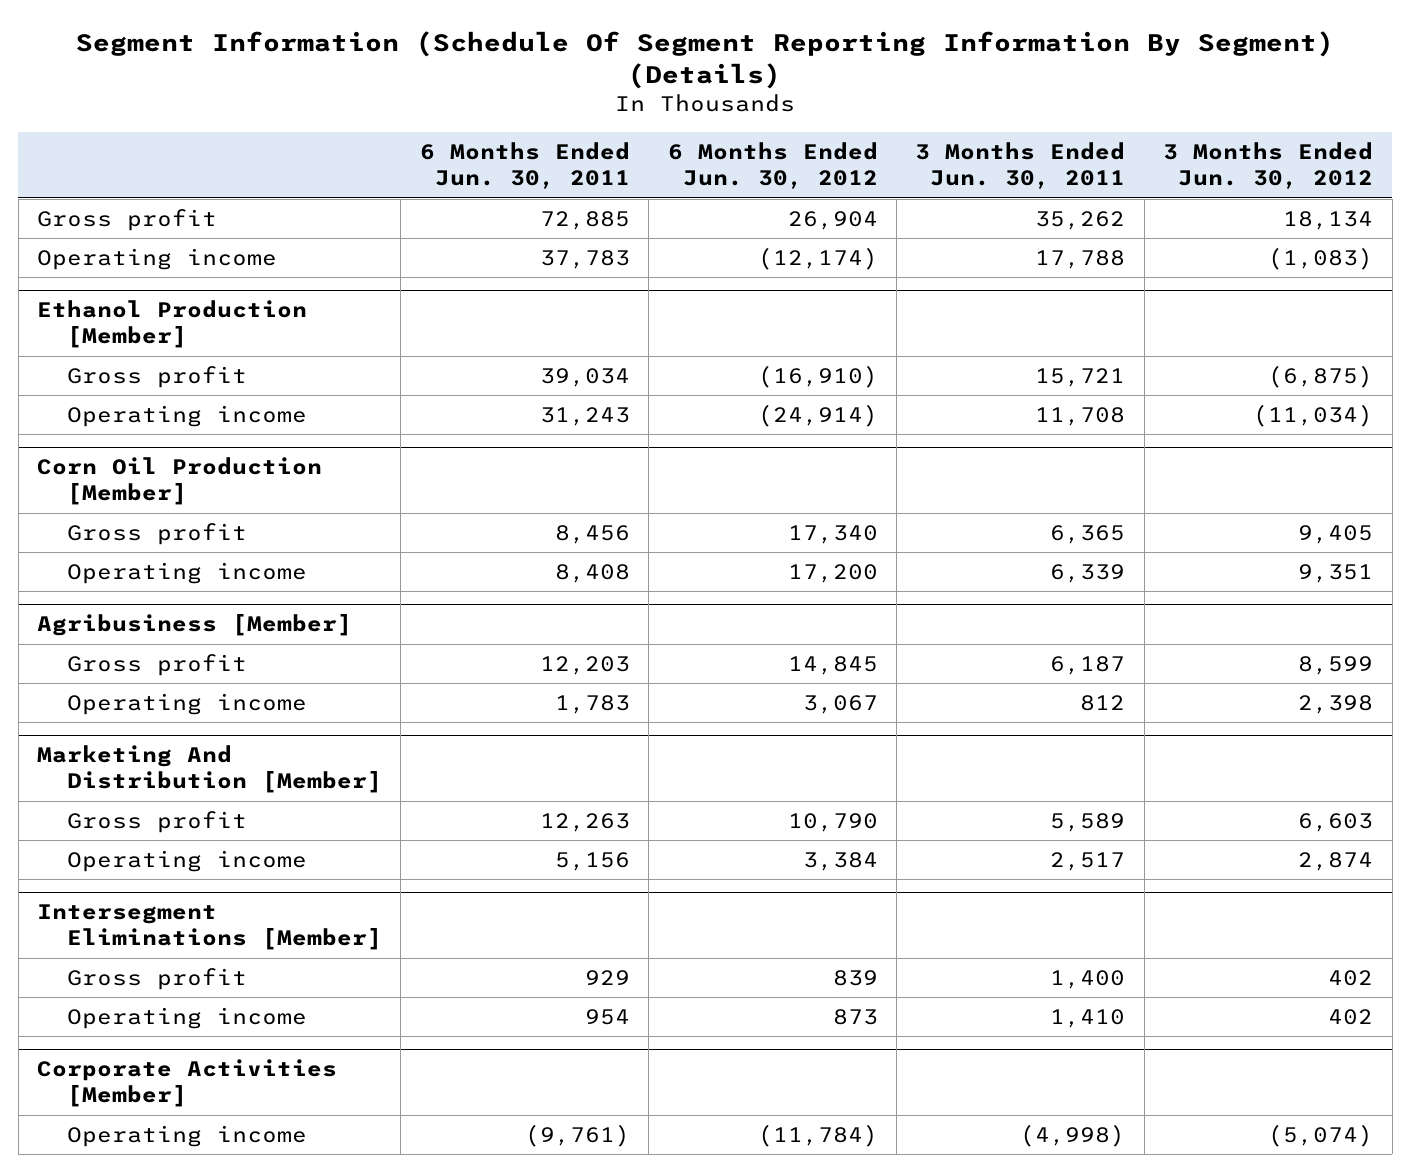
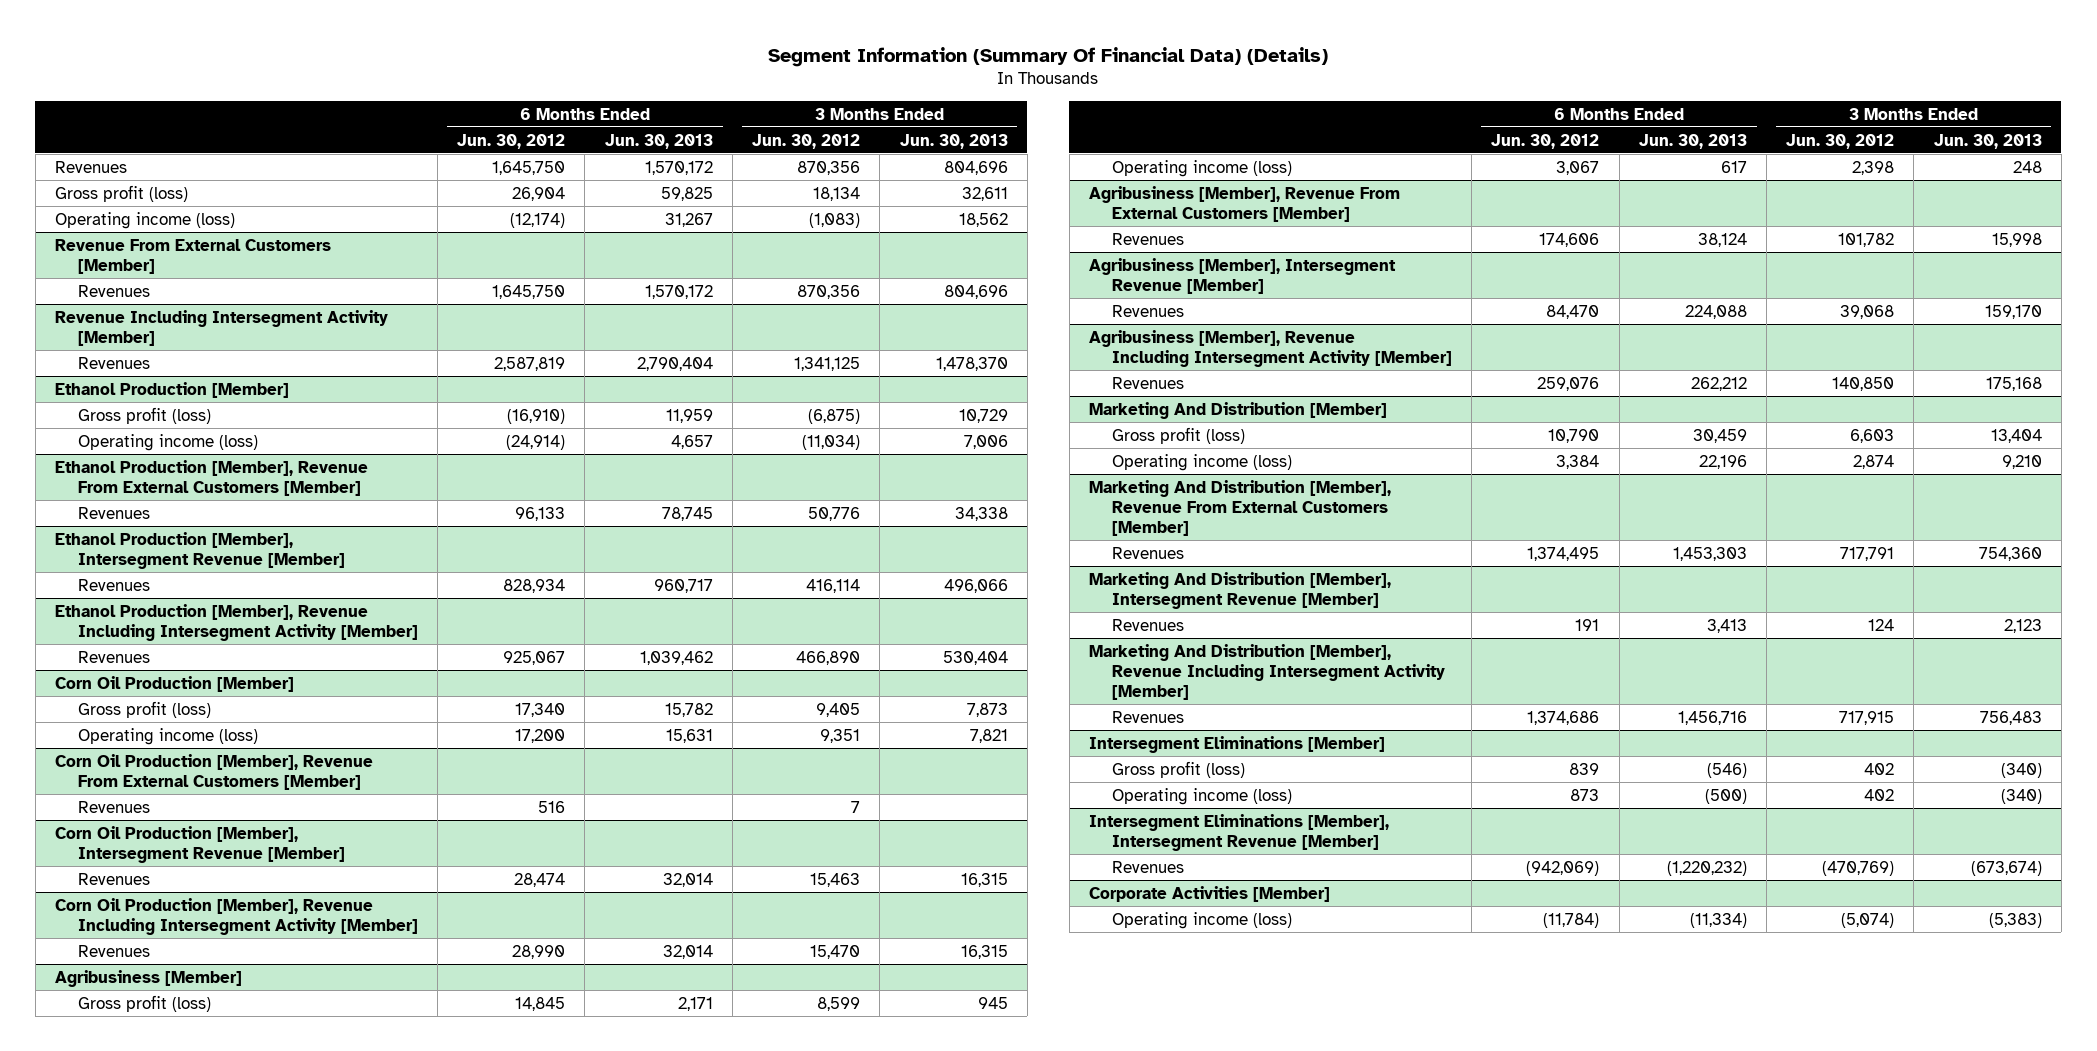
- Segment Information (Schedule Of Segment Reporting Information By Segment) (Details)
+ Segment Information (Summary Of Financial Data) (Details)
- | 6 Months Ended Jun. 30, 2011 | 6 Months Ended Jun. 30, 2012 | 3 Months Ended Jun. 30, 2011 | 3 Months Ended Jun. 30, 2012
+ | 6 Months Ended Jun. 30, 2012 | 6 Months Ended Jun. 30, 2013 | 3 Months Ended Jun. 30, 2012 | 3 Months Ended Jun. 30, 2013
- Gross profit | 72,885 | 26,904 | 35,262 | 18,134
- Operating income | 37,783 | (12,174) | 17,788 | (1,083)
+ Revenues | 1,645,750 | 1,570,172 | 870,356 | 804,696
+ Gross profit (loss) | 26,904 | 59,825 | 18,134 | 32,611
+ Operating income (loss) | (12,174) | 31,267 | (1,083) | 18,562
+ Revenue From External Customers [Member]
+ Revenues | 1,645,750 | 1,570,172 | 870,356 | 804,696
+ Revenue Including Intersegment Activity [Member]
+ Revenues | 2,587,819 | 2,790,404 | 1,341,125 | 1,478,370
@ Ethanol Production [Member]
- Gross profit | 39,034 | (16,910) | 15,721 | (6,875)
- Operating income | 31,243 | (24,914) | 11,708 | (11,034)
+ Gross profit (loss) | (16,910) | 11,959 | (6,875) | 10,729
+ Operating income (loss) | (24,914) | 4,657 | (11,034) | 7,006
+ Ethanol Production [Member], Revenue From External Customers [Member]
+ Revenues | 96,133 | 78,745 | 50,776 | 34,338
+ Ethanol Production [Member], Intersegment Revenue [Member]
+ Revenues | 828,934 | 960,717 | 416,114 | 496,066
+ Ethanol Production [Member], Revenue Including Intersegment Activity [Member]
+ Revenues | 925,067 | 1,039,462 | 466,890 | 530,404
@ Corn Oil Production [Member]
- Gross profit | 8,456 | 17,340 | 6,365 | 9,405
- Operating income | 8,408 | 17,200 | 6,339 | 9,351
+ Gross profit (loss) | 17,340 | 15,782 | 9,405 | 7,873
+ Operating income (loss) | 17,200 | 15,631 | 9,351 | 7,821
+ Corn Oil Production [Member], Revenue From External Customers [Member]
+ Revenues | 516 | | 7 |
+ Corn Oil Production [Member], Intersegment Revenue [Member]
+ Revenues | 28,474 | 32,014 | 15,463 | 16,315
+ Corn Oil Production [Member], Revenue Including Intersegment Activity [Member]
+ Revenues | 28,990 | 32,014 | 15,470 | 16,315
@ Agribusiness [Member]
- Gross profit | 12,203 | 14,845 | 6,187 | 8,599
- Operating income | 1,783 | 3,067 | 812 | 2,398
+ Gross profit (loss) | 14,845 | 2,171 | 8,599 | 945
+ Operating income (loss) | 3,067 | 617 | 2,398 | 248
+ Agribusiness [Member], Revenue From External Customers [Member]
+ Revenues | 174,606 | 38,124 | 101,782 | 15,998
+ Agribusiness [Member], Intersegment Revenue [Member]
+ Revenues | 84,470 | 224,088 | 39,068 | 159,170
+ Agribusiness [Member], Revenue Including Intersegment Activity [Member]
+ Revenues | 259,076 | 262,212 | 140,850 | 175,168
@ Marketing And Distribution [Member]
- Gross profit | 12,263 | 10,790 | 5,589 | 6,603
- Operating income | 5,156 | 3,384 | 2,517 | 2,874
+ Gross profit (loss) | 10,790 | 30,459 | 6,603 | 13,404
+ Operating income (loss) | 3,384 | 22,196 | 2,874 | 9,210
+ Marketing And Distribution [Member], Revenue From External Customers [Member]
+ Revenues | 1,374,495 | 1,453,303 | 717,791 | 754,360
+ Marketing And Distribution [Member], Intersegment Revenue [Member]
+ Revenues | 191 | 3,413 | 124 | 2,123
+ Marketing And Distribution [Member], Revenue Including Intersegment Activity [Member]
+ Revenues | 1,374,686 | 1,456,716 | 717,915 | 756,483
@ Intersegment Eliminations [Member]
- Gross profit | 929 | 839 | 1,400 | 402
- Operating income | 954 | 873 | 1,410 | 402
+ Gross profit (loss) | 839 | (546) | 402 | (340)
+ Operating income (loss) | 873 | (500) | 402 | (340)
+ Intersegment Eliminations [Member], Intersegment Revenue [Member]
+ Revenues | (942,069) | (1,220,232) | (470,769) | (673,674)
@ Corporate Activities [Member]
- Operating income | (9,761) | (11,784) | (4,998) | (5,074)
+ Operating income (loss) | (11,784) | (11,334) | (5,074) | (5,383)

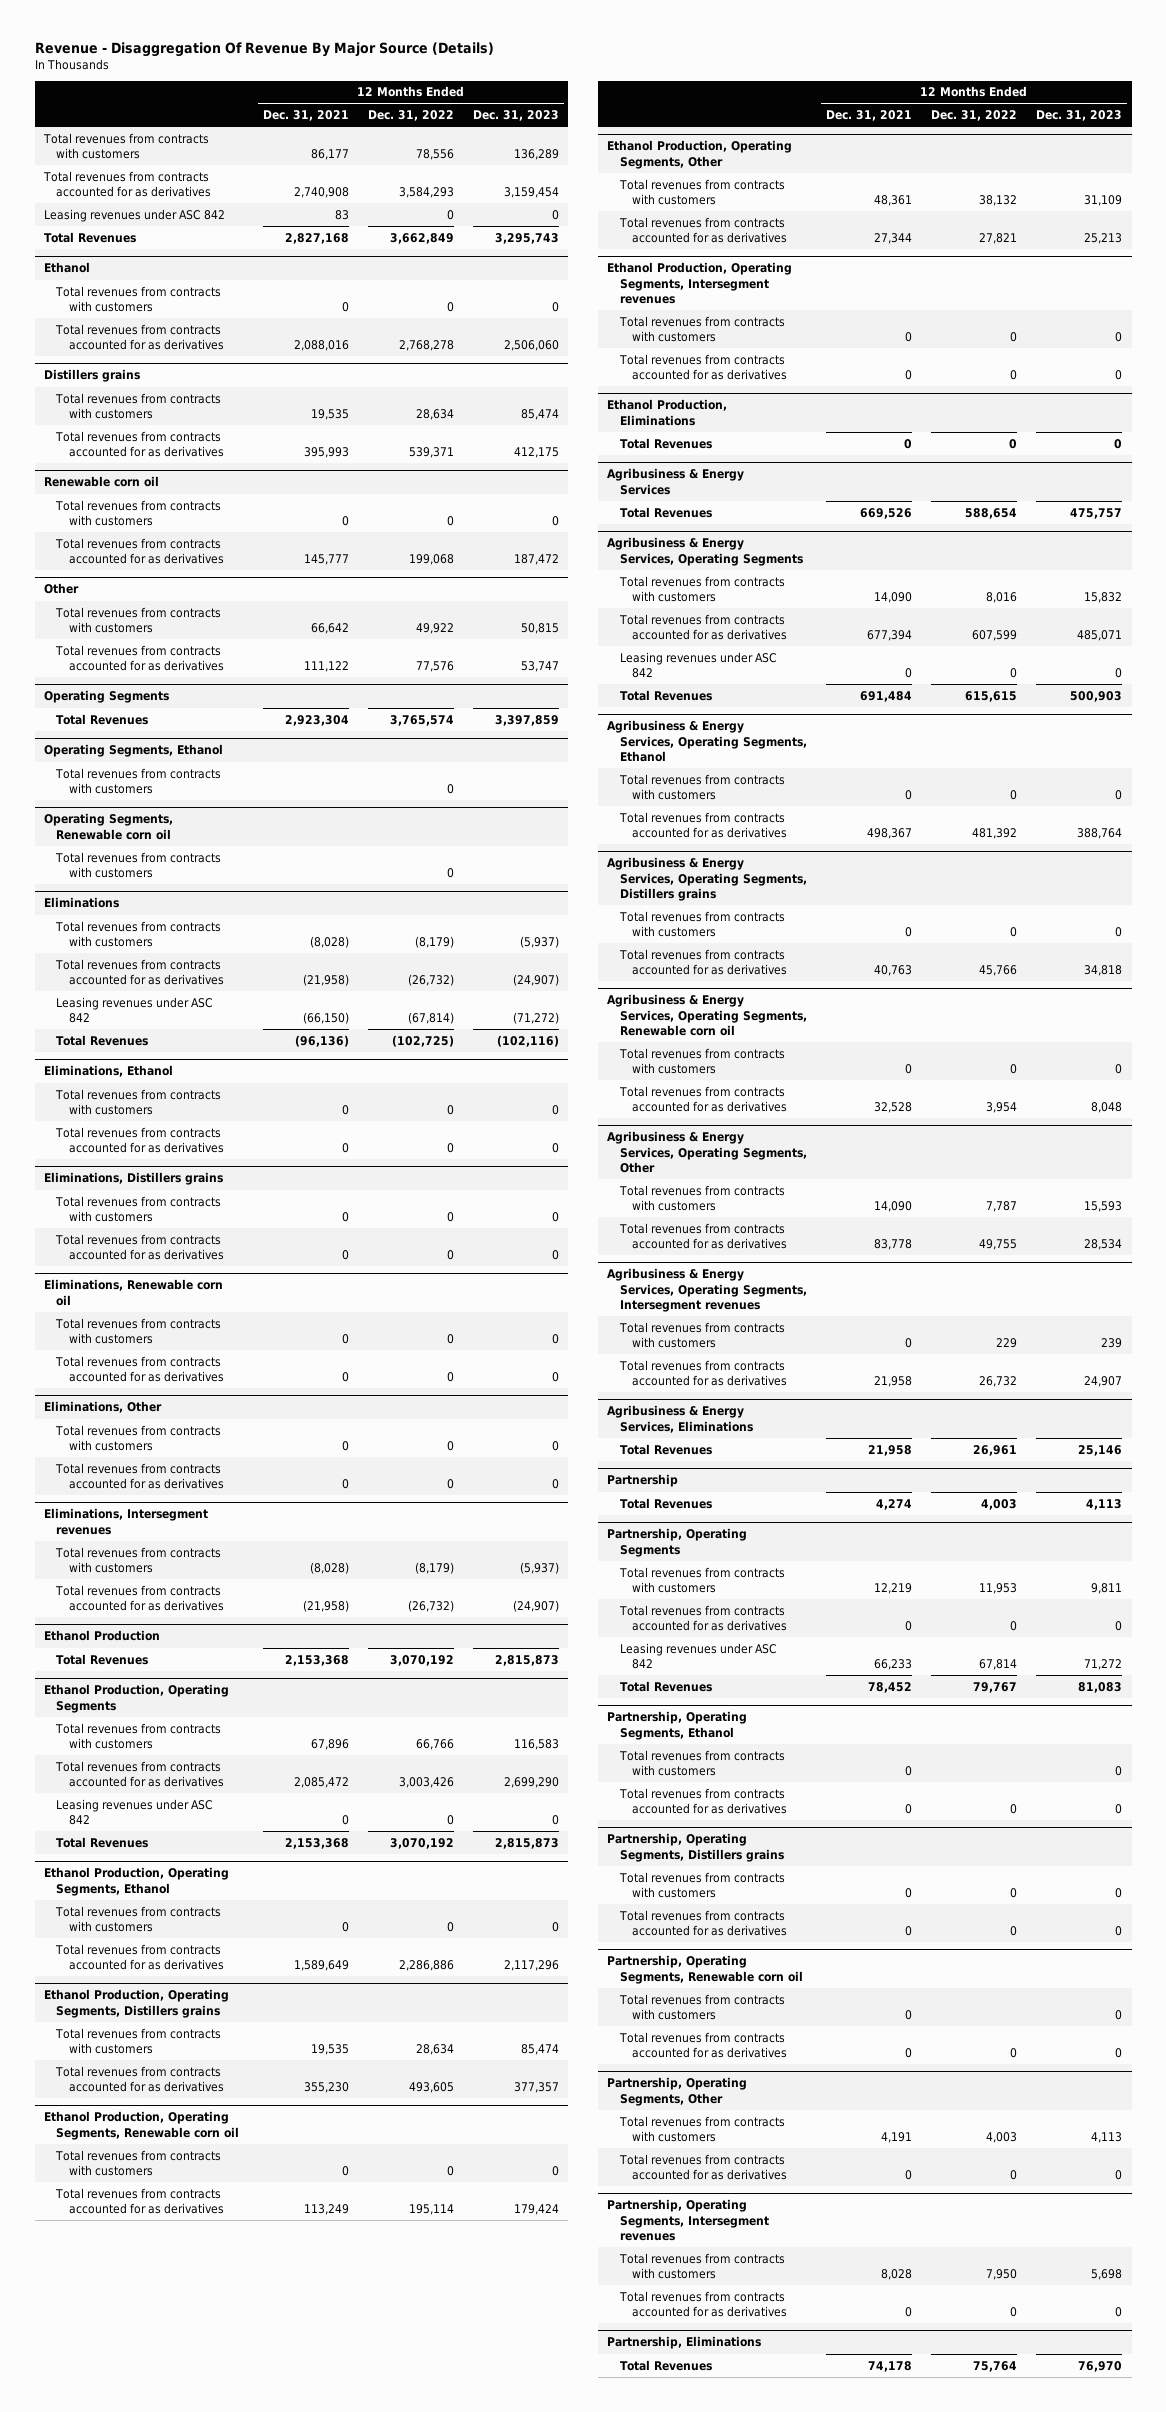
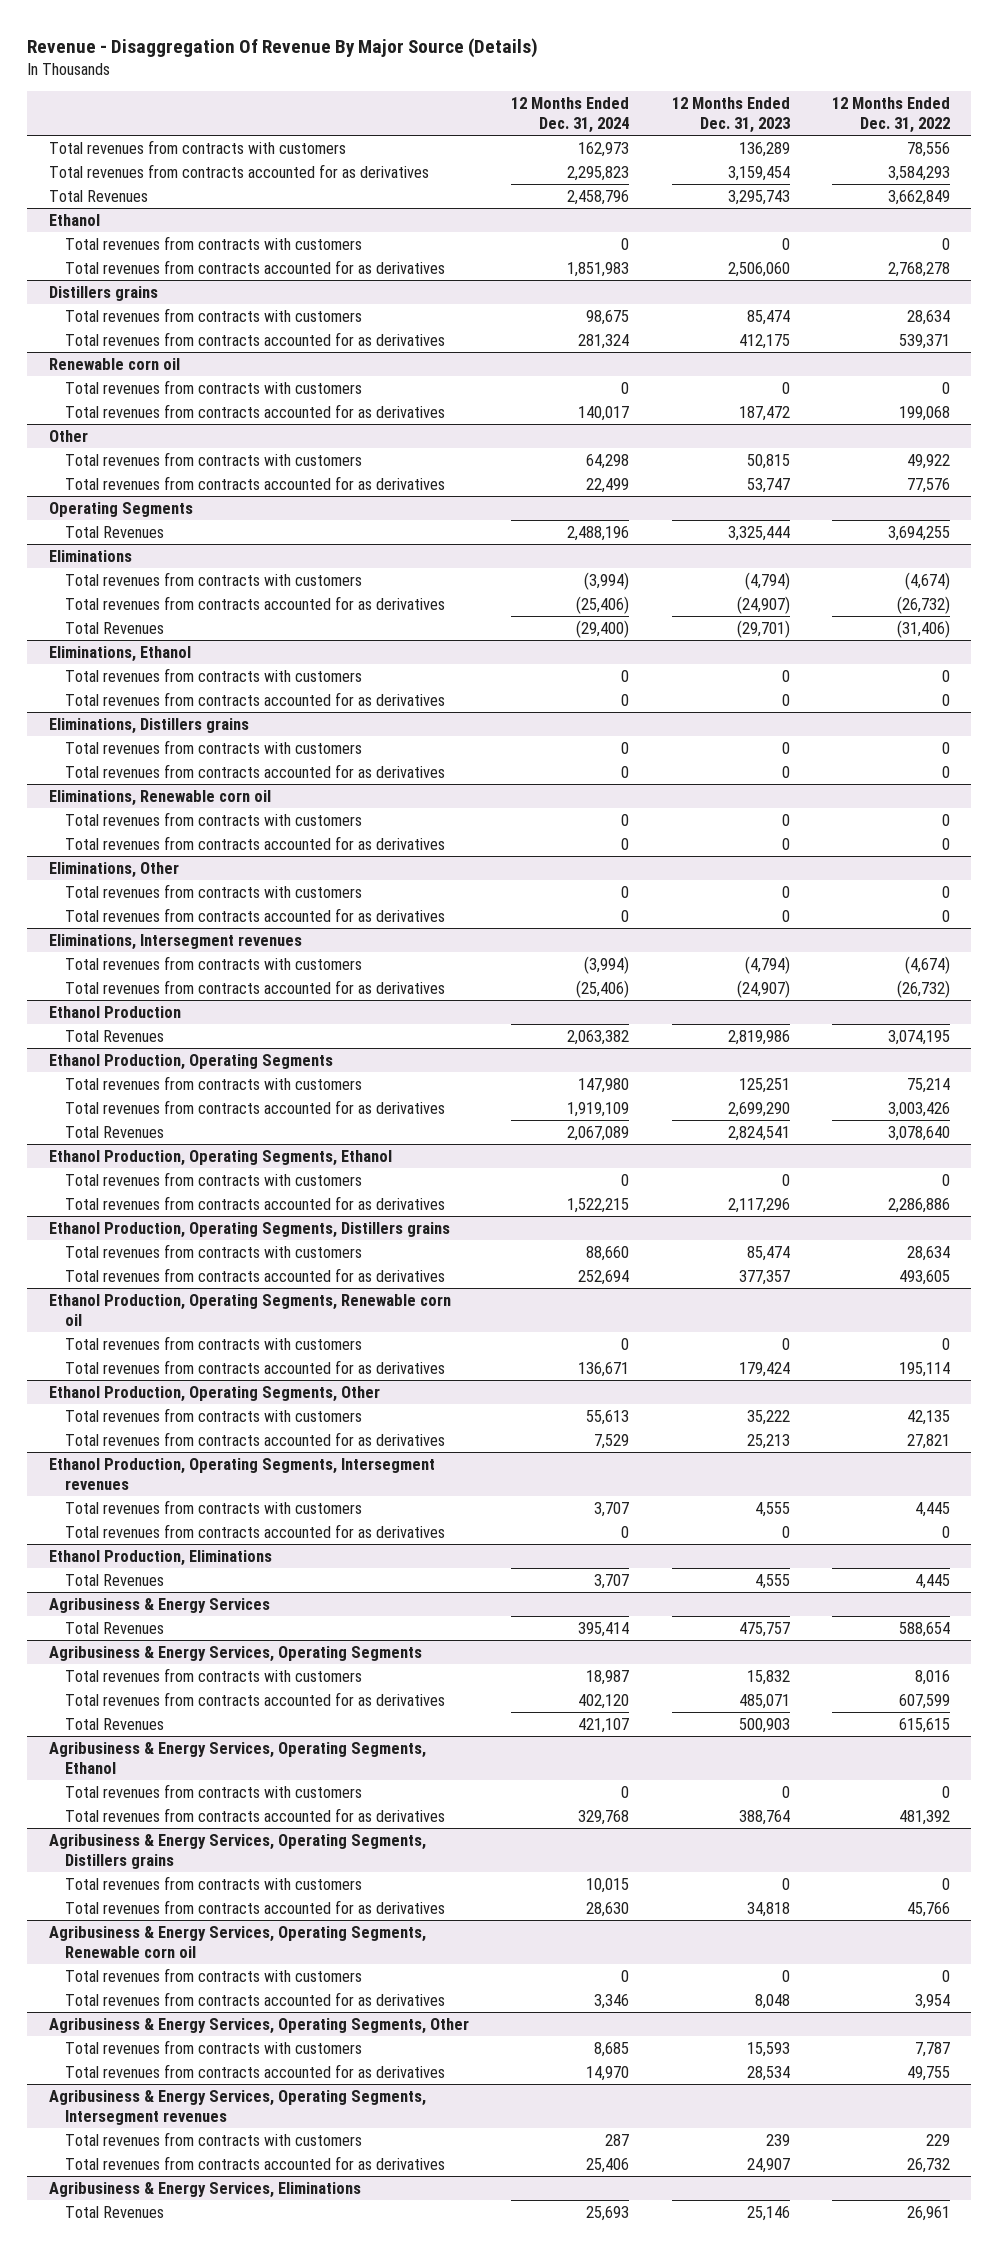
- | 12 Months Ended Dec. 31, 2021 | 12 Months Ended Dec. 31, 2022 | 12 Months Ended Dec. 31, 2023
+ | 12 Months Ended Dec. 31, 2024 | 12 Months Ended Dec. 31, 2023 | 12 Months Ended Dec. 31, 2022
- Leasing revenues under ASC 842 | 83 | 0 | 0
@ Operating Segments
- Total Revenues | 2,923,304 | 3,765,574 | 3,397,859
- Operating Segments, Ethanol
- Total revenues from contracts with customers | | 0 |
- Operating Segments, Renewable corn oil
- Total revenues from contracts with customers | | 0 |
@ Operating Segments
+ Total Revenues | 2,488,196 | 3,325,444 | 3,694,255
@ Eliminations
- Total revenues from contracts with customers | (8,028) | (8,179) | (5,937)
+ Total revenues from contracts with customers | (3,994) | (4,794) | (4,674)
- Leasing revenues under ASC 842 | (66,150) | (67,814) | (71,272)
- Total Revenues | (96,136) | (102,725) | (102,116)
+ Total Revenues | (29,400) | (29,701) | (31,406)
@ Eliminations, Intersegment revenues
- Total revenues from contracts with customers | (8,028) | (8,179) | (5,937)
+ Total revenues from contracts with customers | (3,994) | (4,794) | (4,674)
@ Ethanol Production
- Total Revenues | 2,153,368 | 3,070,192 | 2,815,873
+ Total Revenues | 2,063,382 | 2,819,986 | 3,074,195
@ Ethanol Production, Operating Segments
- Total revenues from contracts with customers | 67,896 | 66,766 | 116,583
+ Total revenues from contracts with customers | 147,980 | 125,251 | 75,214
- Leasing revenues under ASC 842 | 0 | 0 | 0
- Total Revenues | 2,153,368 | 3,070,192 | 2,815,873
+ Total Revenues | 2,067,089 | 2,824,541 | 3,078,640
@ Ethanol Production, Operating Segments, Other
- Total revenues from contracts with customers | 48,361 | 38,132 | 31,109
+ Total revenues from contracts with customers | 55,613 | 35,222 | 42,135
@ Ethanol Production, Operating Segments, Intersegment revenues
- Total revenues from contracts with customers | 0 | 0 | 0
+ Total revenues from contracts with customers | 3,707 | 4,555 | 4,445
@ Ethanol Production, Eliminations
- Total Revenues | 0 | 0 | 0
+ Total Revenues | 3,707 | 4,555 | 4,445
@ Agribusiness & Energy Services, Operating Segments
- Leasing revenues under ASC 842 | 0 | 0 | 0
- Partnership
- Total Revenues | 4,274 | 4,003 | 4,113
- Partnership, Operating Segments
- Total revenues from contracts with customers | 12,219 | 11,953 | 9,811
- Total revenues from contracts accounted for as derivatives | 0 | 0 | 0
- Leasing revenues under ASC 842 | 66,233 | 67,814 | 71,272
- Total Revenues | 78,452 | 79,767 | 81,083
- Partnership, Operating Segments, Ethanol
- Total revenues from contracts with customers | 0 | | 0
- Total revenues from contracts accounted for as derivatives | 0 | 0 | 0
- Partnership, Operating Segments, Distillers grains
- Total revenues from contracts with customers | 0 | 0 | 0
- Total revenues from contracts accounted for as derivatives | 0 | 0 | 0
- Partnership, Operating Segments, Renewable corn oil
- Total revenues from contracts with customers | 0 | | 0
- Total revenues from contracts accounted for as derivatives | 0 | 0 | 0
- Partnership, Operating Segments, Other
- Total revenues from contracts with customers | 4,191 | 4,003 | 4,113
- Total revenues from contracts accounted for as derivatives | 0 | 0 | 0
- Partnership, Operating Segments, Intersegment revenues
- Total revenues from contracts with customers | 8,028 | 7,950 | 5,698
- Total revenues from contracts accounted for as derivatives | 0 | 0 | 0
- Partnership, Eliminations
- Total Revenues | 74,178 | 75,764 | 76,970

